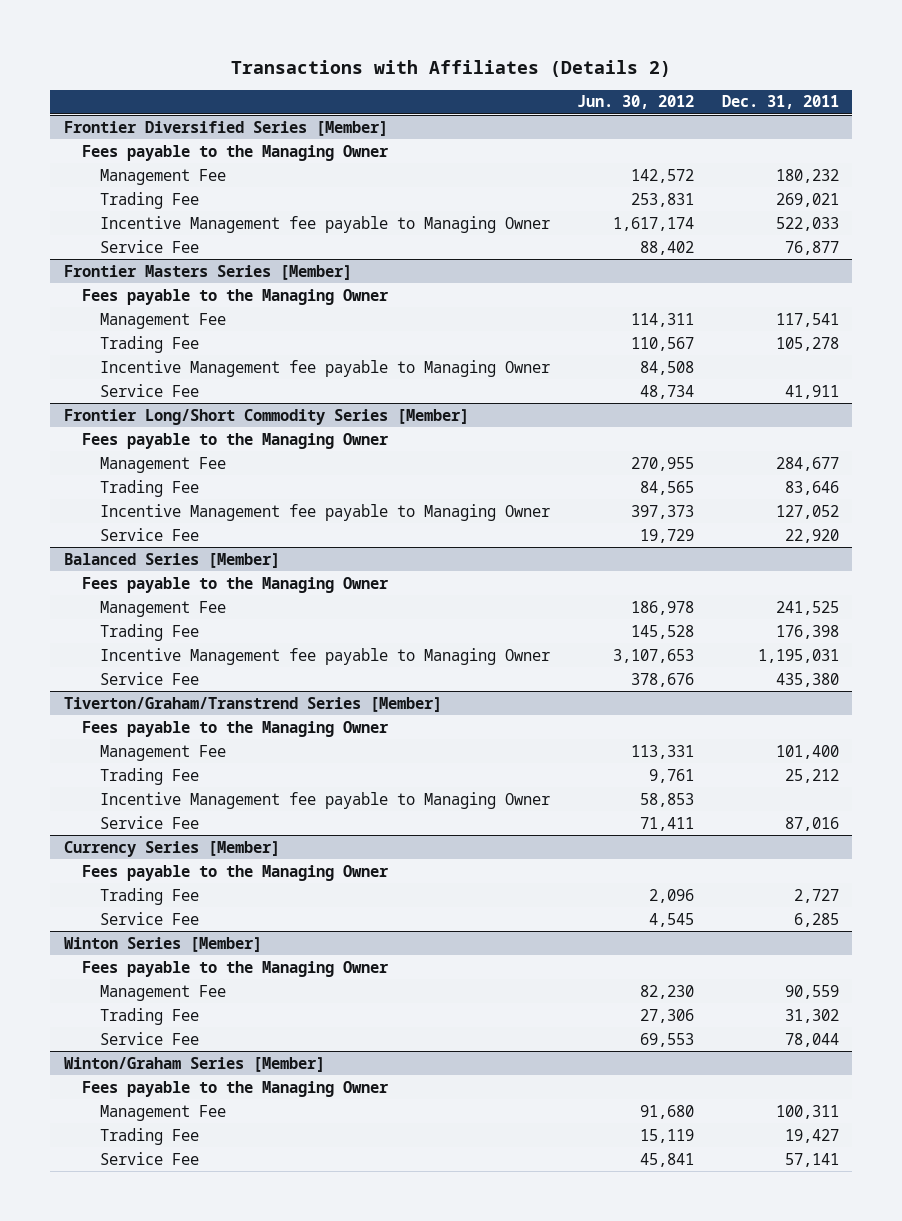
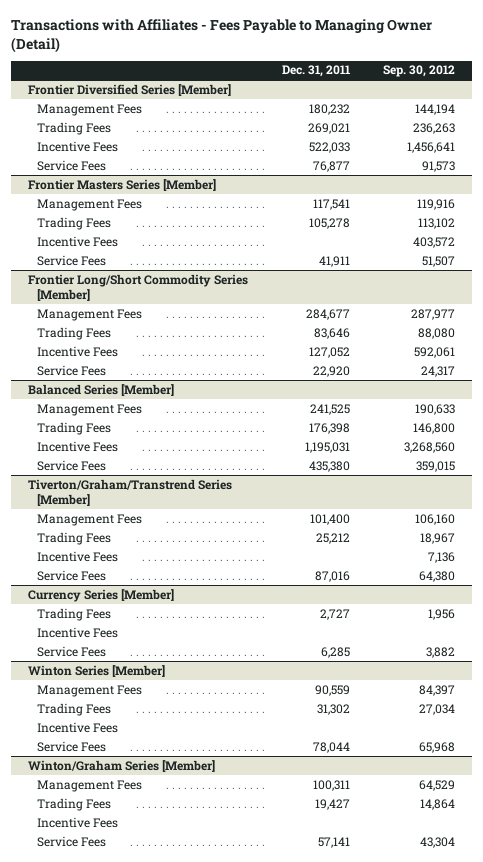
- Transactions with Affiliates (Details 2)
+ Transactions with Affiliates - Fees Payable to Managing Owner (Detail)
- | Jun. 30, 2012 | Dec. 31, 2011
+ | Dec. 31, 2011 | Sep. 30, 2012
@ Frontier Diversified Series [Member]
- Fees payable to the Managing Owner
- Management Fee | 142,572 | 180,232
- Trading Fee | 253,831 | 269,021
- Incentive Management fee payable to Managing Owner | 1,617,174 | 522,033
- Service Fee | 88,402 | 76,877
+ Management Fees | 180,232 | 144,194
+ Trading Fees | 269,021 | 236,263
+ Incentive Fees | 522,033 | 1,456,641
+ Service Fees | 76,877 | 91,573
@ Frontier Masters Series [Member]
- Fees payable to the Managing Owner
- Management Fee | 114,311 | 117,541
- Trading Fee | 110,567 | 105,278
- Incentive Management fee payable to Managing Owner | 84,508 |
- Service Fee | 48,734 | 41,911
+ Management Fees | 117,541 | 119,916
+ Trading Fees | 105,278 | 113,102
+ Incentive Fees | | 403,572
+ Service Fees | 41,911 | 51,507
@ Frontier Long/Short Commodity Series [Member]
- Fees payable to the Managing Owner
- Management Fee | 270,955 | 284,677
- Trading Fee | 84,565 | 83,646
- Incentive Management fee payable to Managing Owner | 397,373 | 127,052
- Service Fee | 19,729 | 22,920
+ Management Fees | 284,677 | 287,977
+ Trading Fees | 83,646 | 88,080
+ Incentive Fees | 127,052 | 592,061
+ Service Fees | 22,920 | 24,317
@ Balanced Series [Member]
- Fees payable to the Managing Owner
- Management Fee | 186,978 | 241,525
- Trading Fee | 145,528 | 176,398
- Incentive Management fee payable to Managing Owner | 3,107,653 | 1,195,031
- Service Fee | 378,676 | 435,380
+ Management Fees | 241,525 | 190,633
+ Trading Fees | 176,398 | 146,800
+ Incentive Fees | 1,195,031 | 3,268,560
+ Service Fees | 435,380 | 359,015
@ Tiverton/Graham/Transtrend Series [Member]
- Fees payable to the Managing Owner
- Management Fee | 113,331 | 101,400
- Trading Fee | 9,761 | 25,212
- Incentive Management fee payable to Managing Owner | 58,853 |
- Service Fee | 71,411 | 87,016
+ Management Fees | 101,400 | 106,160
+ Trading Fees | 25,212 | 18,967
+ Incentive Fees | | 7,136
+ Service Fees | 87,016 | 64,380
@ Currency Series [Member]
- Fees payable to the Managing Owner
- Trading Fee | 2,096 | 2,727
- Service Fee | 4,545 | 6,285
+ Trading Fees | 2,727 | 1,956
+ Incentive Fees
+ Service Fees | 6,285 | 3,882
@ Winton Series [Member]
- Fees payable to the Managing Owner
- Management Fee | 82,230 | 90,559
- Trading Fee | 27,306 | 31,302
- Service Fee | 69,553 | 78,044
+ Management Fees | 90,559 | 84,397
+ Trading Fees | 31,302 | 27,034
+ Incentive Fees
+ Service Fees | 78,044 | 65,968
@ Winton/Graham Series [Member]
- Fees payable to the Managing Owner
- Management Fee | 91,680 | 100,311
- Trading Fee | 15,119 | 19,427
- Service Fee | 45,841 | 57,141
+ Management Fees | 100,311 | 64,529
+ Trading Fees | 19,427 | 14,864
+ Incentive Fees
+ Service Fees | 57,141 | 43,304

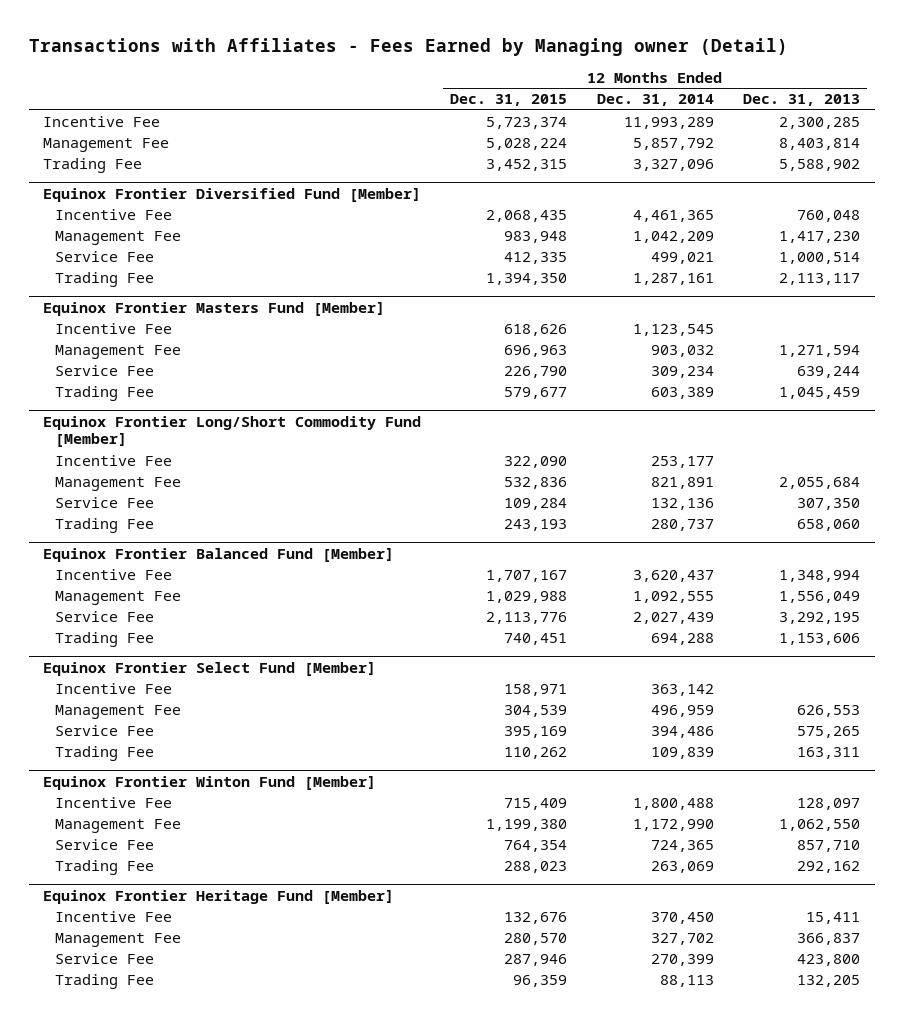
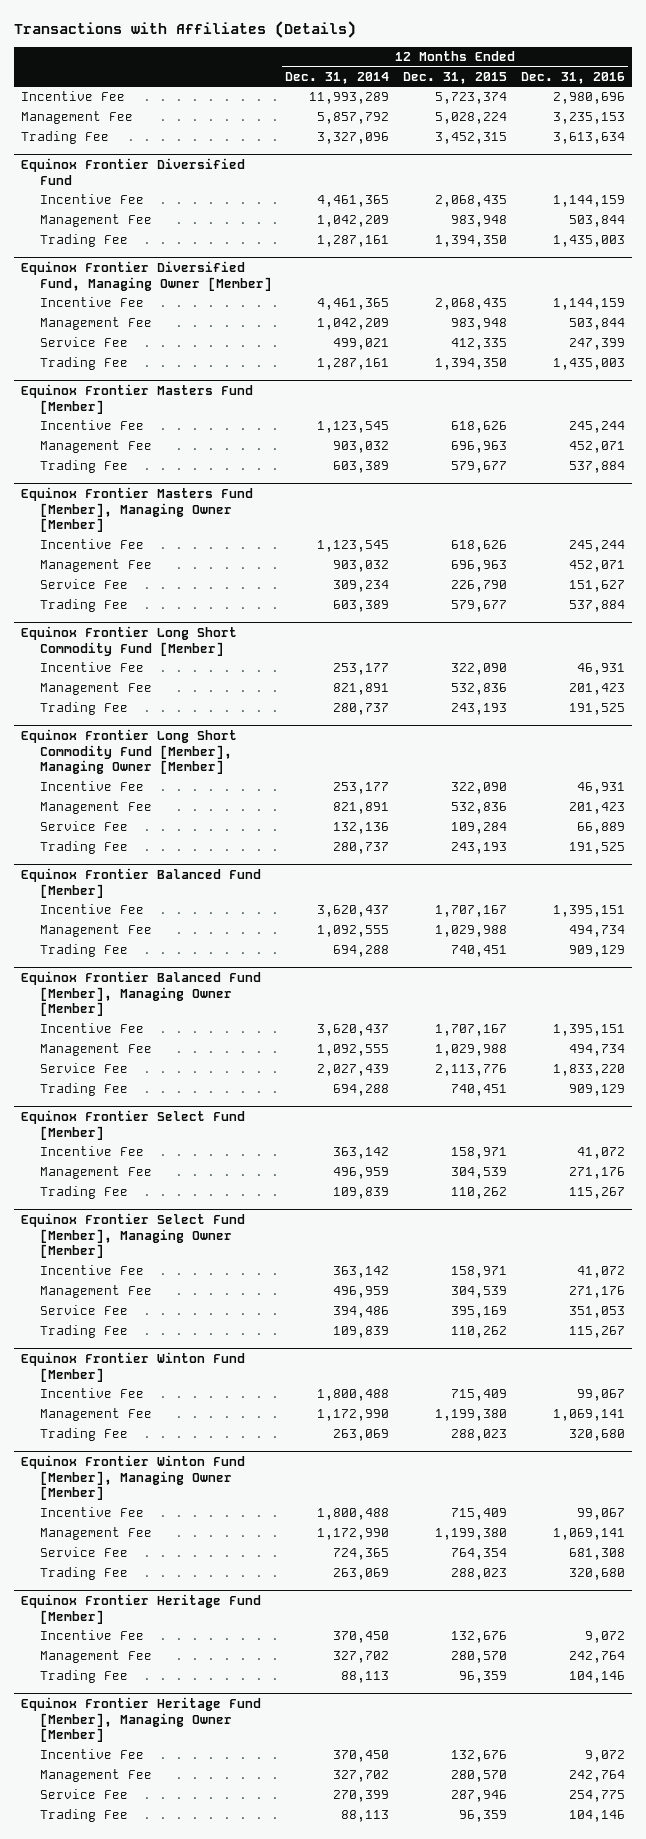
- Transactions with Affiliates - Fees Earned by Managing owner (Detail)
+ Transactions with Affiliates (Details)
- | 12 Months Ended Dec. 31, 2015 | 12 Months Ended Dec. 31, 2014 | 12 Months Ended Dec. 31, 2013
+ | 12 Months Ended Dec. 31, 2014 | 12 Months Ended Dec. 31, 2015 | 12 Months Ended Dec. 31, 2016
- Equinox Frontier Diversified Fund [Member]
+ Equinox Frontier Diversified Fund
+ Trading Fee | 1,287,161 | 1,394,350 | 1,435,003
+ Equinox Frontier Diversified Fund, Managing Owner [Member]
+ Incentive Fee | 4,461,365 | 2,068,435 | 1,144,159
+ Management Fee | 1,042,209 | 983,948 | 503,844
@ Equinox Frontier Masters Fund [Member]
+ Trading Fee | 603,389 | 579,677 | 537,884
+ Equinox Frontier Masters Fund [Member], Managing Owner [Member]
+ Incentive Fee | 1,123,545 | 618,626 | 245,244
+ Management Fee | 903,032 | 696,963 | 452,071
- Equinox Frontier Long/Short Commodity Fund [Member]
+ Equinox Frontier Long Short Commodity Fund [Member]
+ Trading Fee | 280,737 | 243,193 | 191,525
+ Equinox Frontier Long Short Commodity Fund [Member], Managing Owner [Member]
+ Incentive Fee | 253,177 | 322,090 | 46,931
+ Management Fee | 821,891 | 532,836 | 201,423
@ Equinox Frontier Balanced Fund [Member]
+ Trading Fee | 694,288 | 740,451 | 909,129
+ Equinox Frontier Balanced Fund [Member], Managing Owner [Member]
+ Incentive Fee | 3,620,437 | 1,707,167 | 1,395,151
+ Management Fee | 1,092,555 | 1,029,988 | 494,734
@ Equinox Frontier Select Fund [Member]
+ Trading Fee | 109,839 | 110,262 | 115,267
+ Equinox Frontier Select Fund [Member], Managing Owner [Member]
+ Incentive Fee | 363,142 | 158,971 | 41,072
+ Management Fee | 496,959 | 304,539 | 271,176
@ Equinox Frontier Winton Fund [Member]
+ Trading Fee | 263,069 | 288,023 | 320,680
+ Equinox Frontier Winton Fund [Member], Managing Owner [Member]
+ Incentive Fee | 1,800,488 | 715,409 | 99,067
+ Management Fee | 1,172,990 | 1,199,380 | 1,069,141
@ Equinox Frontier Heritage Fund [Member]
+ Trading Fee | 88,113 | 96,359 | 104,146
+ Equinox Frontier Heritage Fund [Member], Managing Owner [Member]
+ Incentive Fee | 370,450 | 132,676 | 9,072
+ Management Fee | 327,702 | 280,570 | 242,764

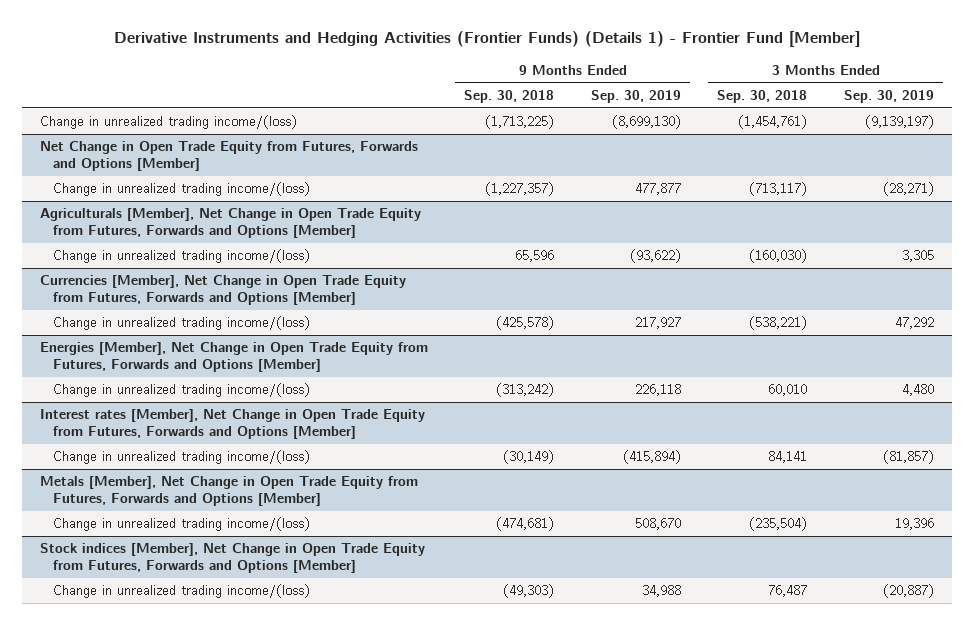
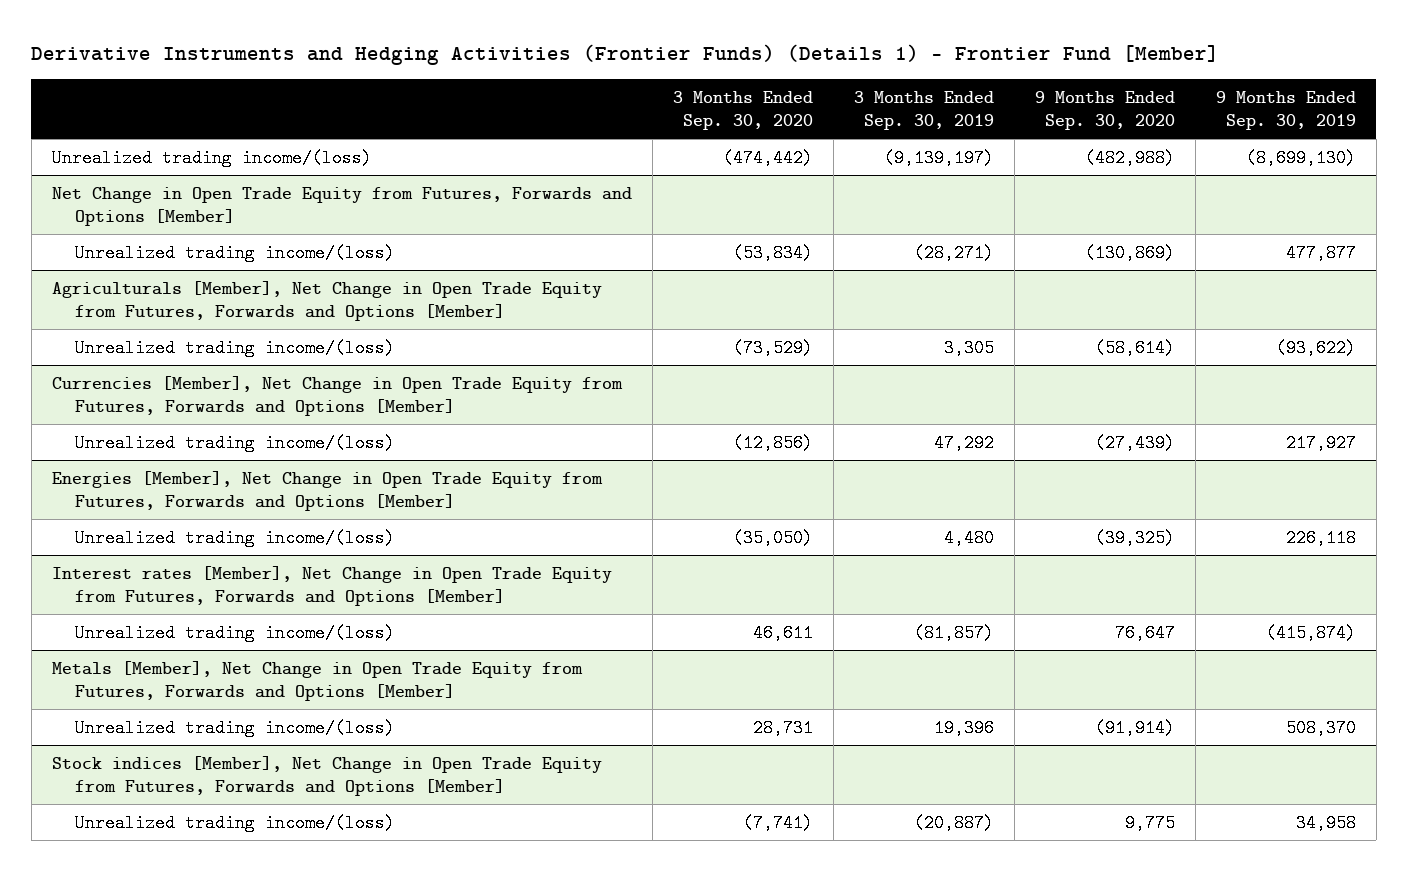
- | 9 Months Ended Sep. 30, 2018 | 9 Months Ended Sep. 30, 2019 | 3 Months Ended Sep. 30, 2018 | 3 Months Ended Sep. 30, 2019
+ | 3 Months Ended Sep. 30, 2020 | 3 Months Ended Sep. 30, 2019 | 9 Months Ended Sep. 30, 2020 | 9 Months Ended Sep. 30, 2019
- Change in unrealized trading income/(loss) | (1,713,225) | (8,699,130) | (1,454,761) | (9,139,197)
+ Unrealized trading income/(loss) | (474,442) | (9,139,197) | (482,988) | (8,699,130)
@ Net Change in Open Trade Equity from Futures, Forwards and Options [Member]
- Change in unrealized trading income/(loss) | (1,227,357) | 477,877 | (713,117) | (28,271)
+ Unrealized trading income/(loss) | (53,834) | (28,271) | (130,869) | 477,877
@ Agriculturals [Member], Net Change in Open Trade Equity from Futures, Forwards and Options [Member]
- Change in unrealized trading income/(loss) | 65,596 | (93,622) | (160,030) | 3,305
+ Unrealized trading income/(loss) | (73,529) | 3,305 | (58,614) | (93,622)
@ Currencies [Member], Net Change in Open Trade Equity from Futures, Forwards and Options [Member]
- Change in unrealized trading income/(loss) | (425,578) | 217,927 | (538,221) | 47,292
+ Unrealized trading income/(loss) | (12,856) | 47,292 | (27,439) | 217,927
@ Energies [Member], Net Change in Open Trade Equity from Futures, Forwards and Options [Member]
- Change in unrealized trading income/(loss) | (313,242) | 226,118 | 60,010 | 4,480
+ Unrealized trading income/(loss) | (35,050) | 4,480 | (39,325) | 226,118
@ Interest rates [Member], Net Change in Open Trade Equity from Futures, Forwards and Options [Member]
- Change in unrealized trading income/(loss) | (30,149) | (415,894) | 84,141 | (81,857)
+ Unrealized trading income/(loss) | 46,611 | (81,857) | 76,647 | (415,874)
@ Metals [Member], Net Change in Open Trade Equity from Futures, Forwards and Options [Member]
- Change in unrealized trading income/(loss) | (474,681) | 508,670 | (235,504) | 19,396
+ Unrealized trading income/(loss) | 28,731 | 19,396 | (91,914) | 508,370
@ Stock indices [Member], Net Change in Open Trade Equity from Futures, Forwards and Options [Member]
- Change in unrealized trading income/(loss) | (49,303) | 34,988 | 76,487 | (20,887)
+ Unrealized trading income/(loss) | (7,741) | (20,887) | 9,775 | 34,958

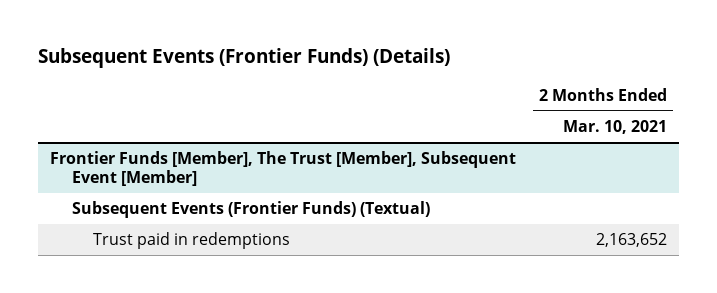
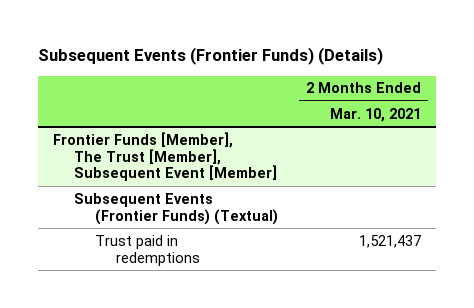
@ Frontier Funds [Member], The Trust [Member], Subsequent Event [Member]
- Trust paid in redemptions | 2,163,652
+ Trust paid in redemptions | 1,521,437

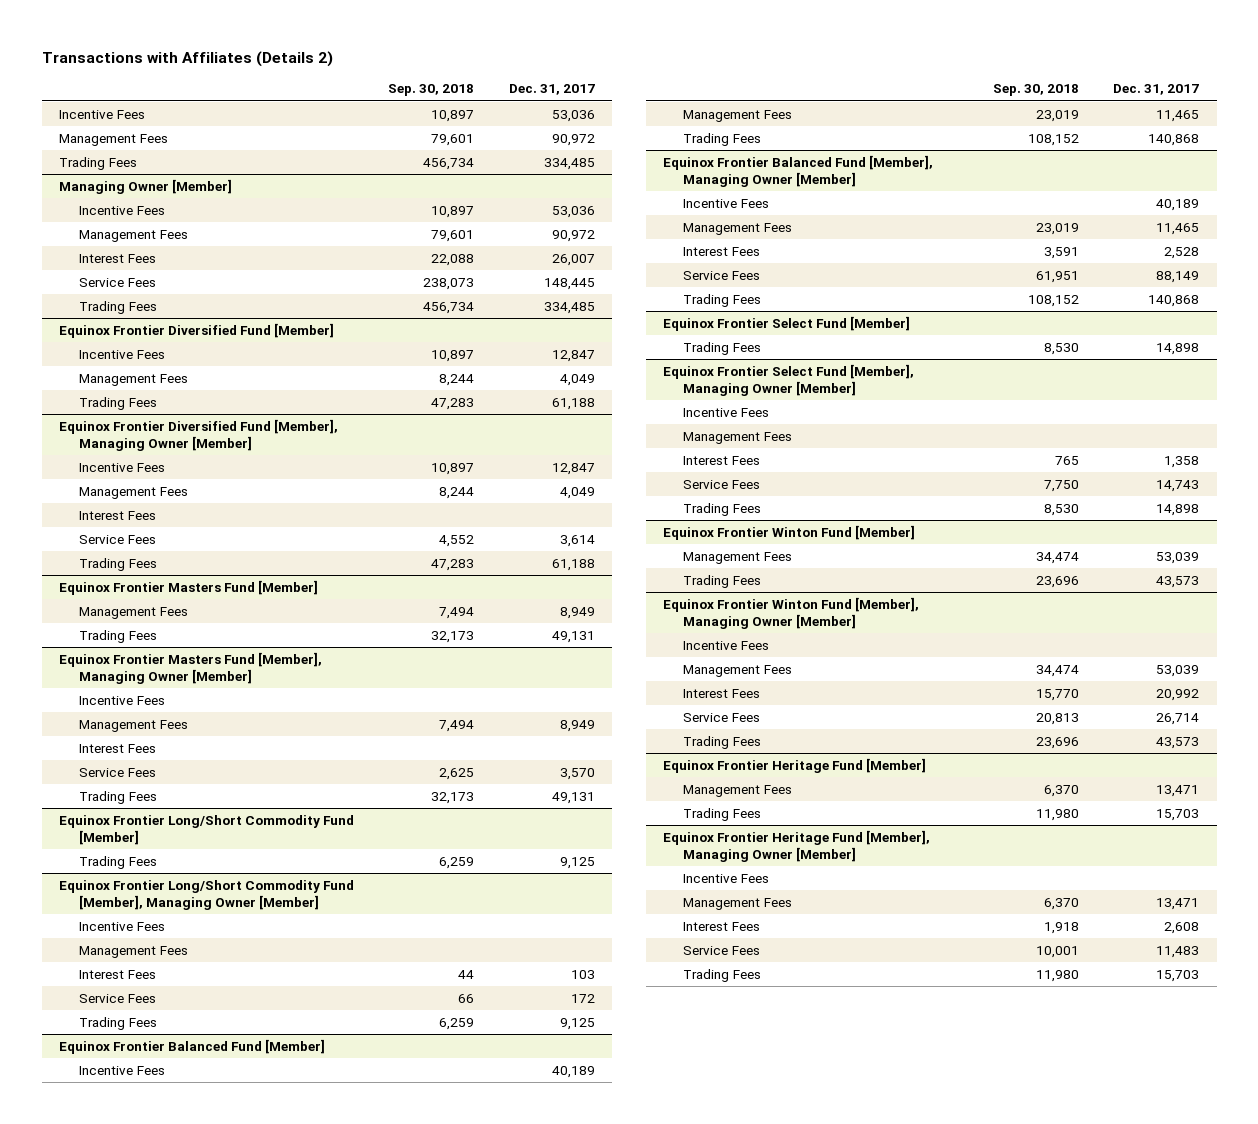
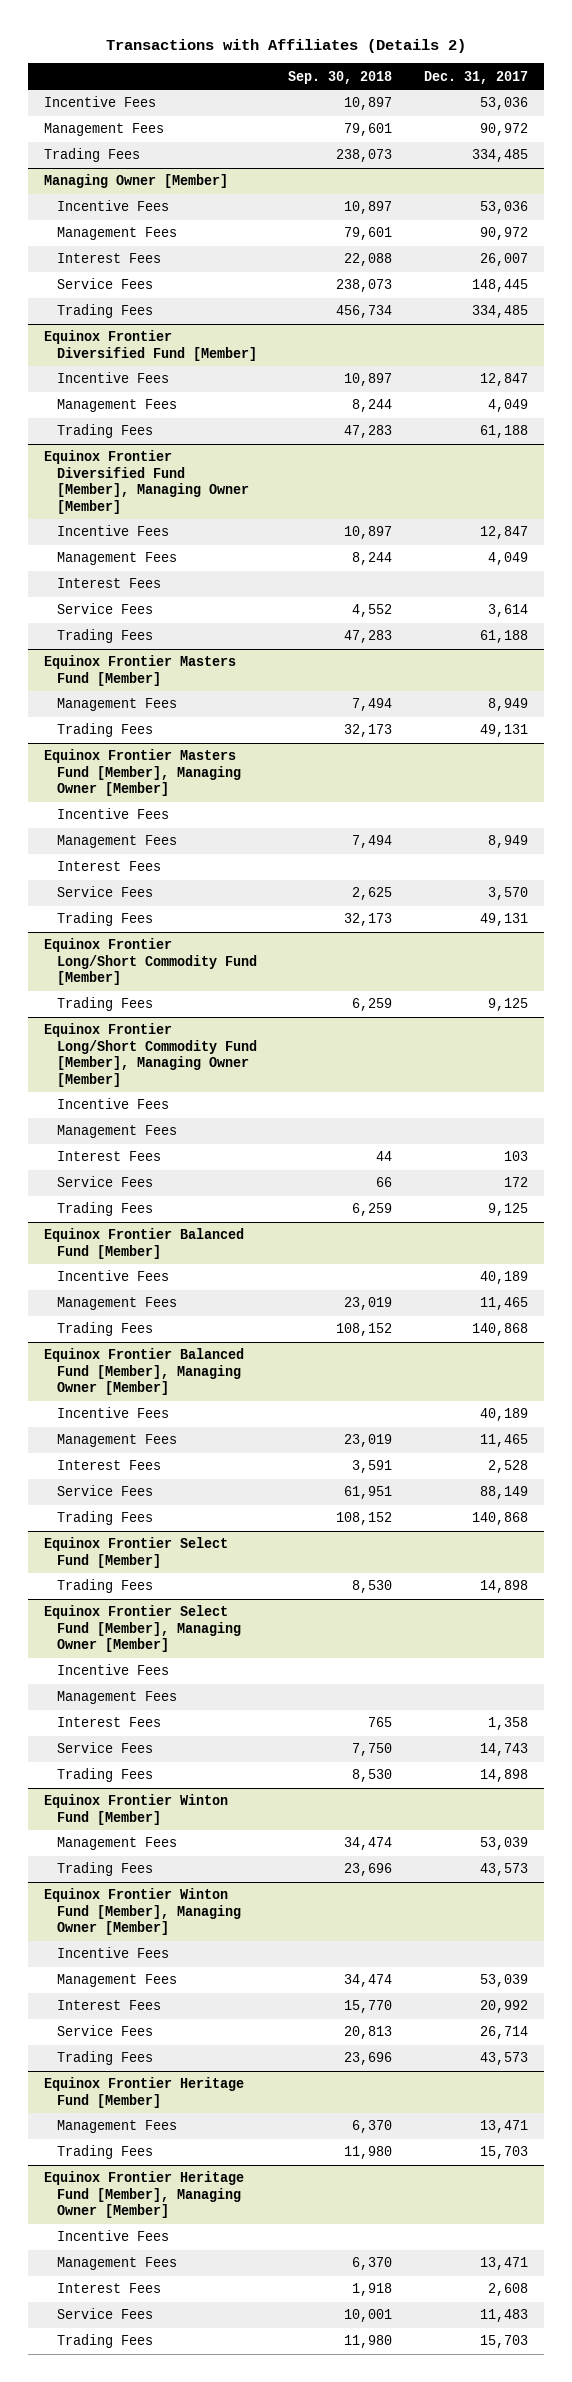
- Trading Fees | 456,734 | 334,485
+ Trading Fees | 238,073 | 334,485

